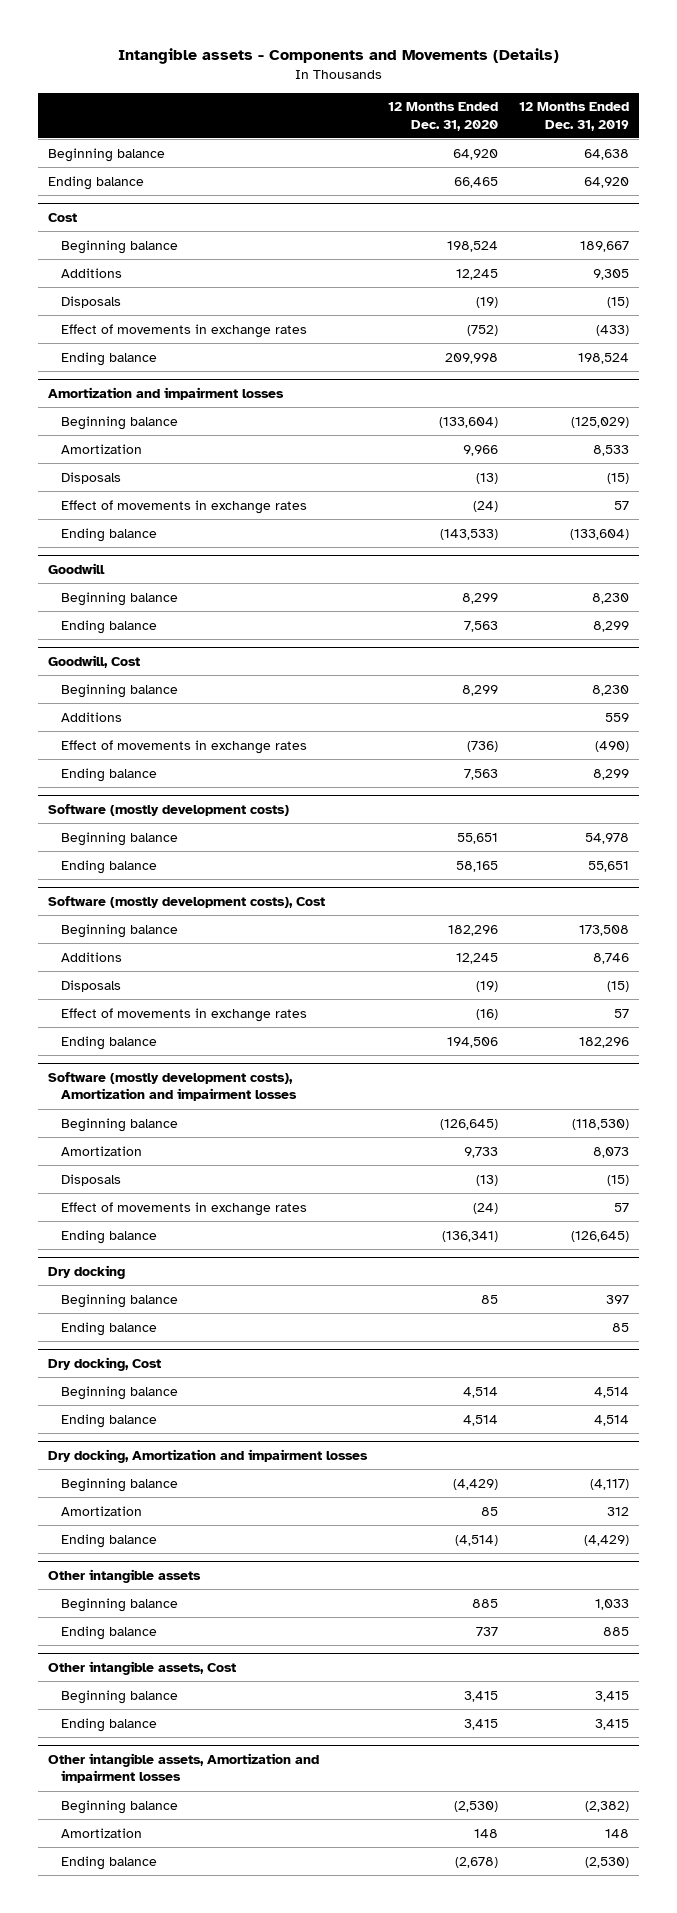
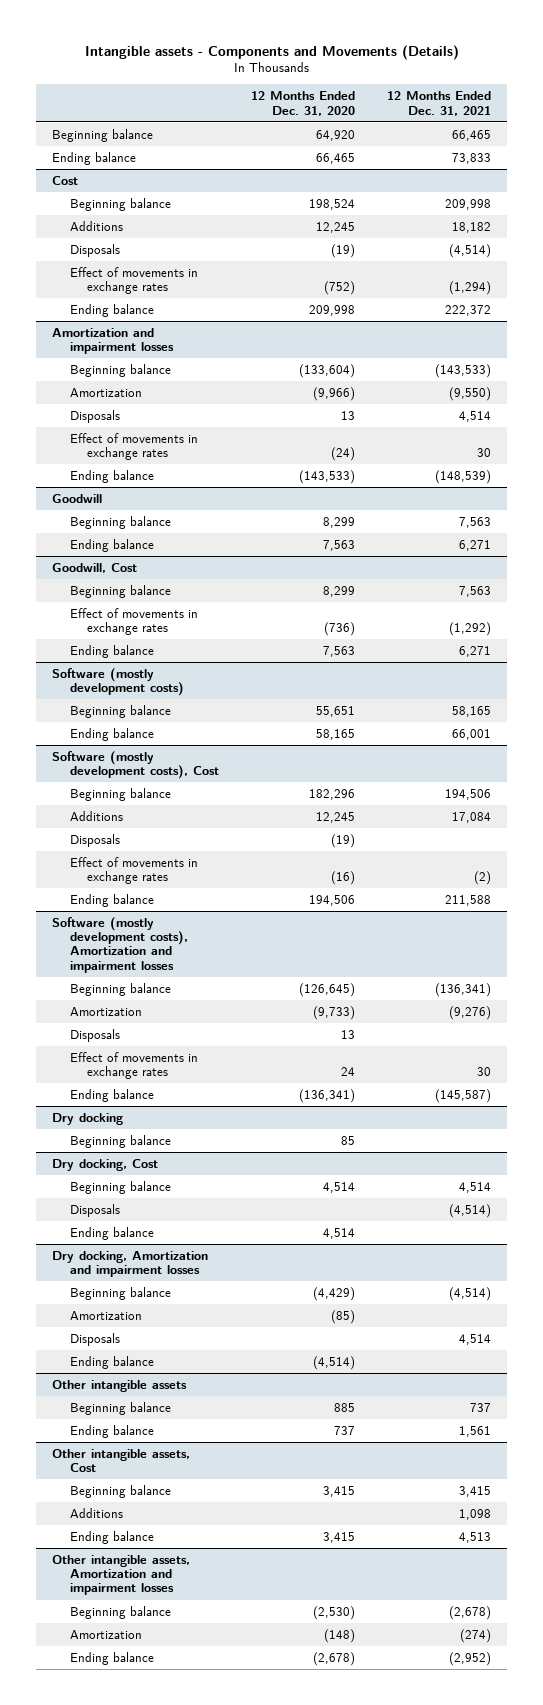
- | 12 Months Ended Dec. 31, 2020 | 12 Months Ended Dec. 31, 2019
+ | 12 Months Ended Dec. 31, 2020 | 12 Months Ended Dec. 31, 2021
@ Amortization and impairment losses
- Amortization | 9,966 | 8,533
- Disposals | (13) | (15)
+ Amortization | (9,966) | (9,550)
+ Disposals | 13 | 4,514
@ Goodwill, Cost
- Additions | | 559
@ Software (mostly development costs), Amortization and impairment losses
- Amortization | 9,733 | 8,073
- Disposals | (13) | (15)
- Effect of movements in exchange rates | (24) | 57
+ Amortization | (9,733) | (9,276)
+ Disposals | 13 |
+ Effect of movements in exchange rates | 24 | 30
@ Dry docking
- Ending balance | | 85
@ Dry docking, Cost
+ Disposals | | (4,514)
@ Dry docking, Amortization and impairment losses
- Amortization | 85 | 312
+ Amortization | (85) |
+ Disposals | | 4,514
@ Other intangible assets, Cost
+ Additions | | 1,098
@ Other intangible assets, Amortization and impairment losses
- Amortization | 148 | 148
+ Amortization | (148) | (274)

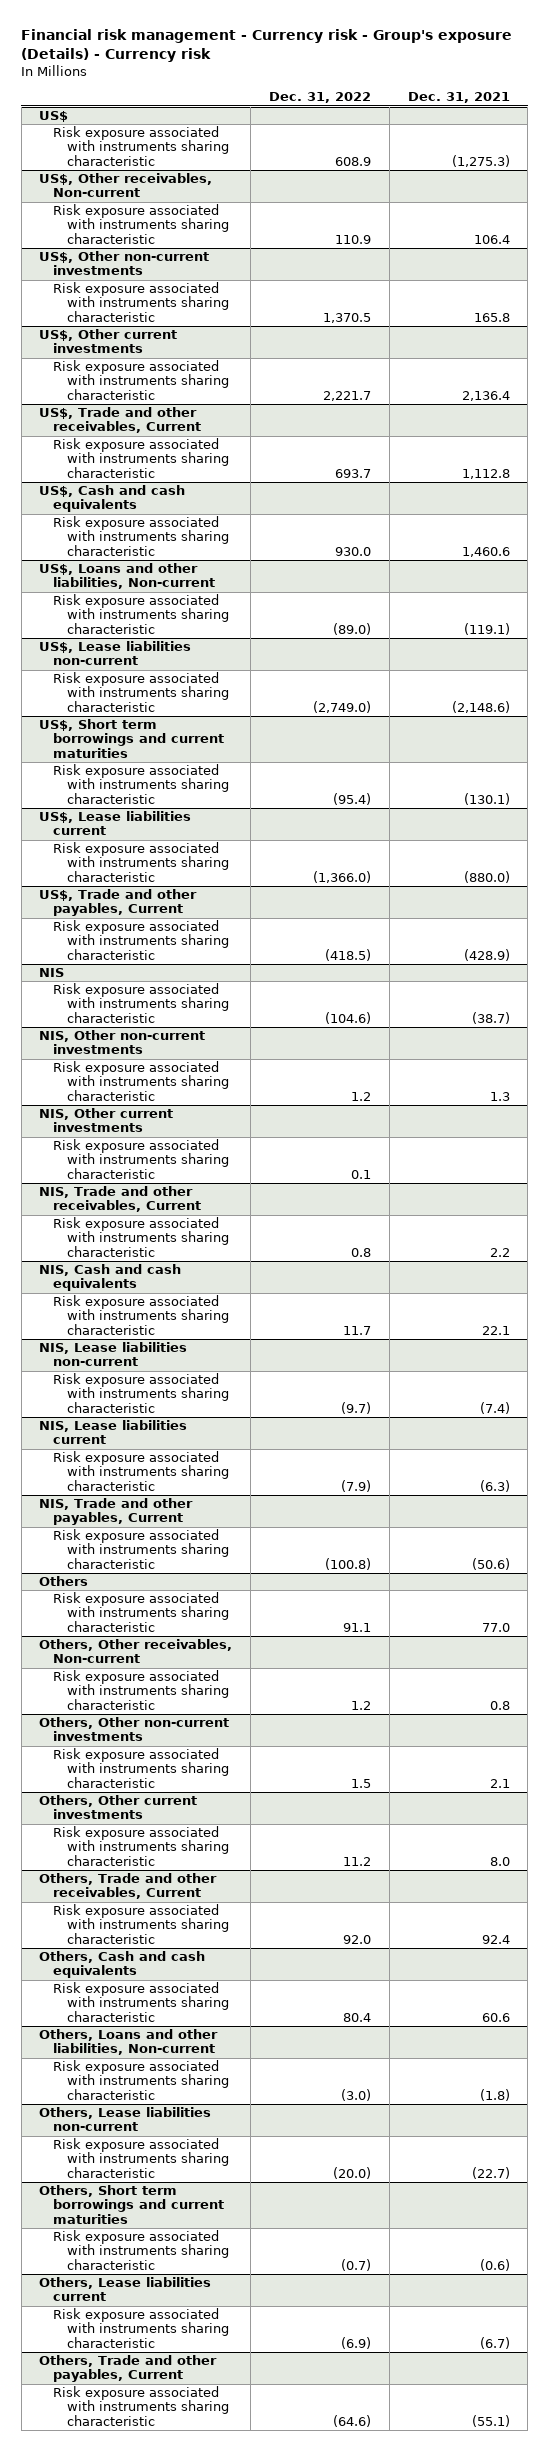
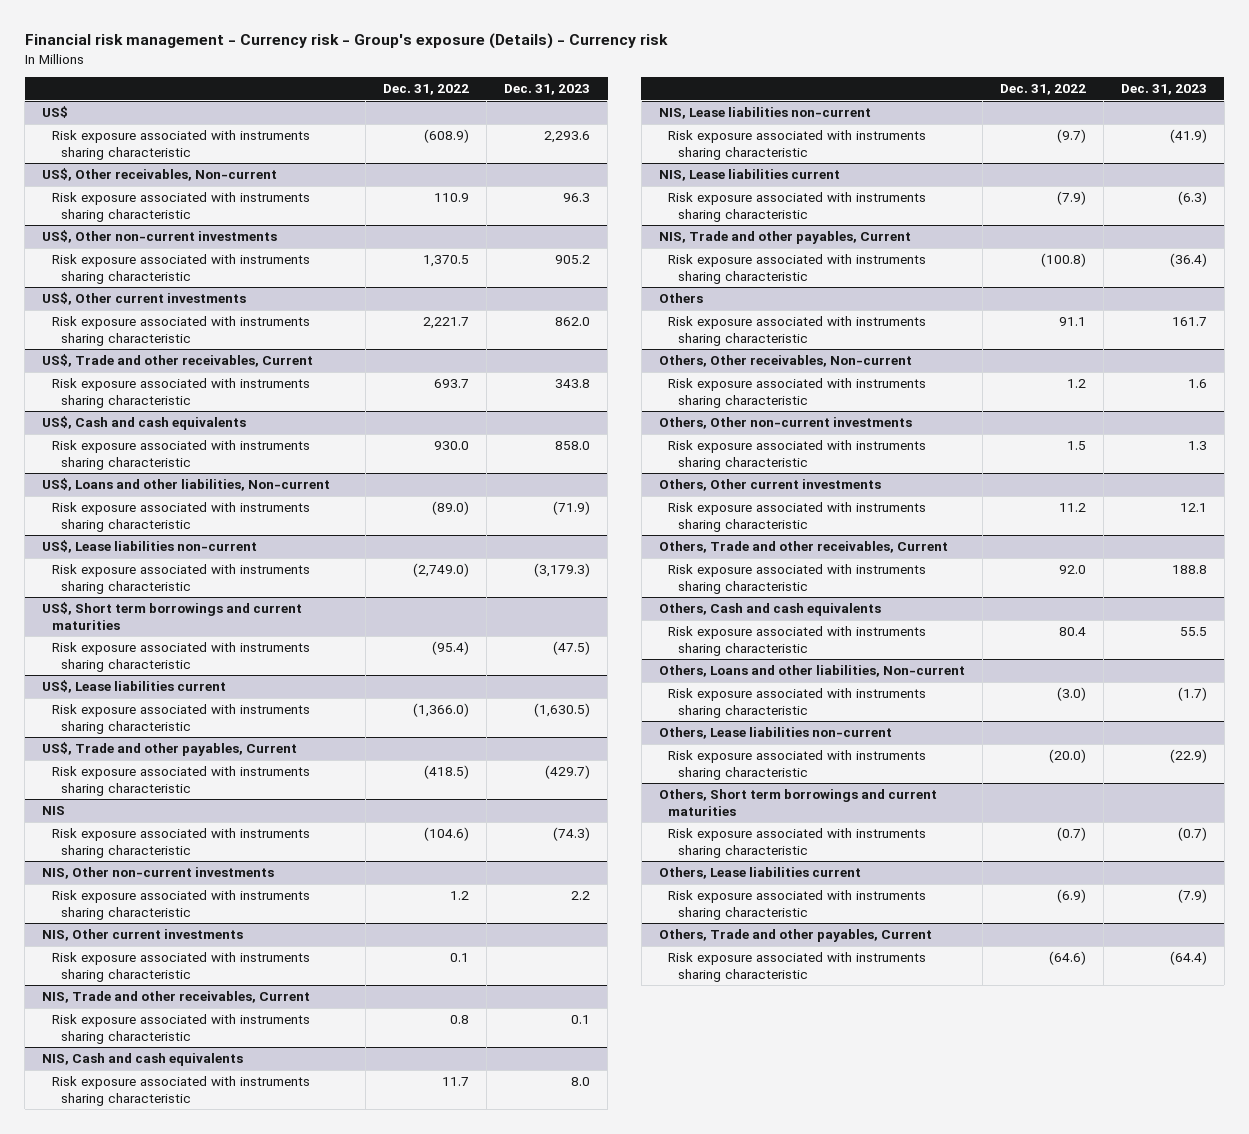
- | Dec. 31, 2022 | Dec. 31, 2021
+ | Dec. 31, 2022 | Dec. 31, 2023
@ US$
- Risk exposure associated with instruments sharing characteristic | 608.9 | (1,275.3)
+ Risk exposure associated with instruments sharing characteristic | (608.9) | 2,293.6

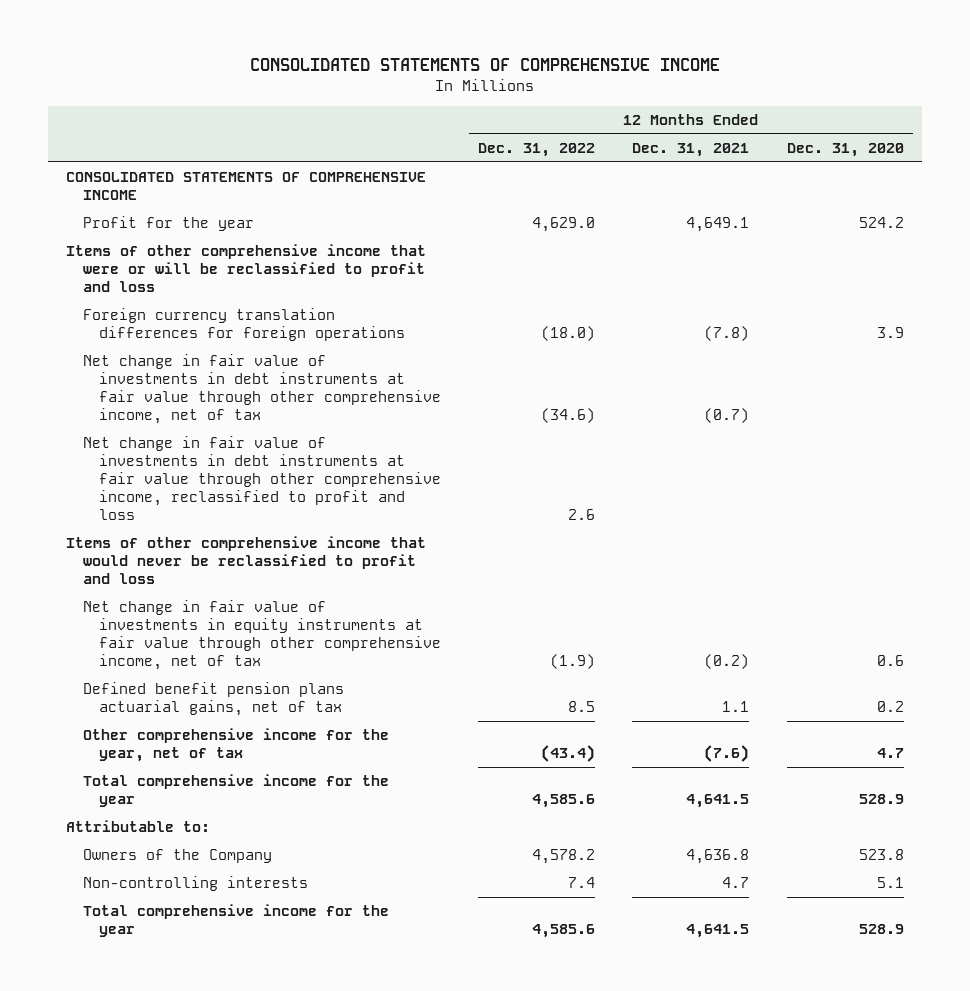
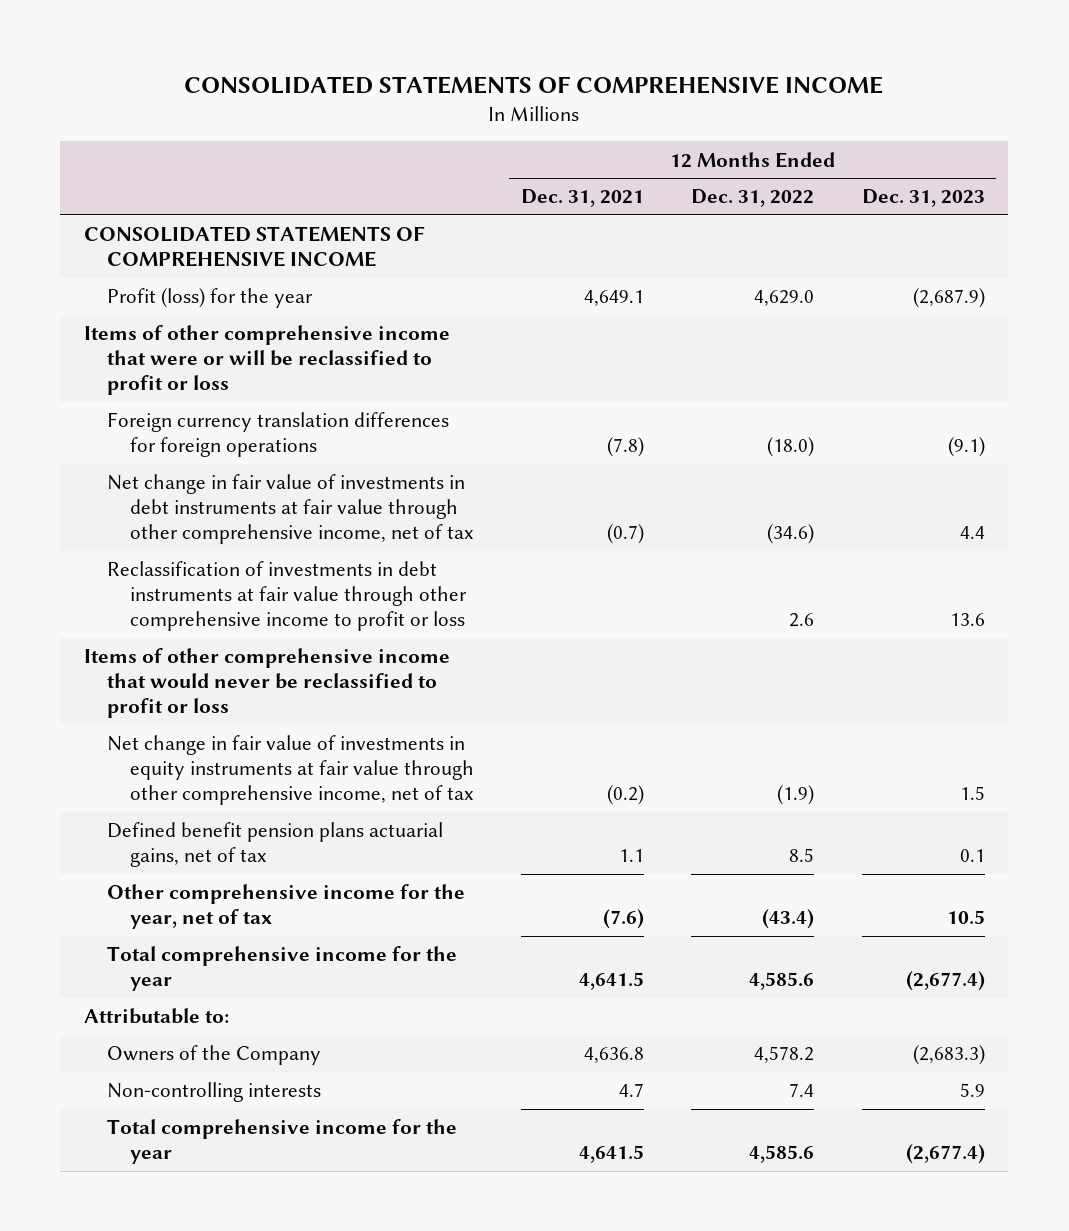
- | 12 Months Ended Dec. 31, 2022 | 12 Months Ended Dec. 31, 2021 | 12 Months Ended Dec. 31, 2020
+ | 12 Months Ended Dec. 31, 2021 | 12 Months Ended Dec. 31, 2022 | 12 Months Ended Dec. 31, 2023
- Profit for the year | 4,629.0 | 4,649.1 | 524.2
- Items of other comprehensive income that were or will be reclassified to profit and loss
+ Profit (loss) for the year | 4,649.1 | 4,629.0 | (2,687.9)
+ Items of other comprehensive income that were or will be reclassified to profit or loss
- Net change in fair value of investments in debt instruments at fair value through other comprehensive income, reclassified to profit and loss | 2.6 | |
- Items of other comprehensive income that would never be reclassified to profit and loss
+ Reclassification of investments in debt instruments at fair value through other comprehensive income to profit or loss | | 2.6 | 13.6
+ Items of other comprehensive income that would never be reclassified to profit or loss

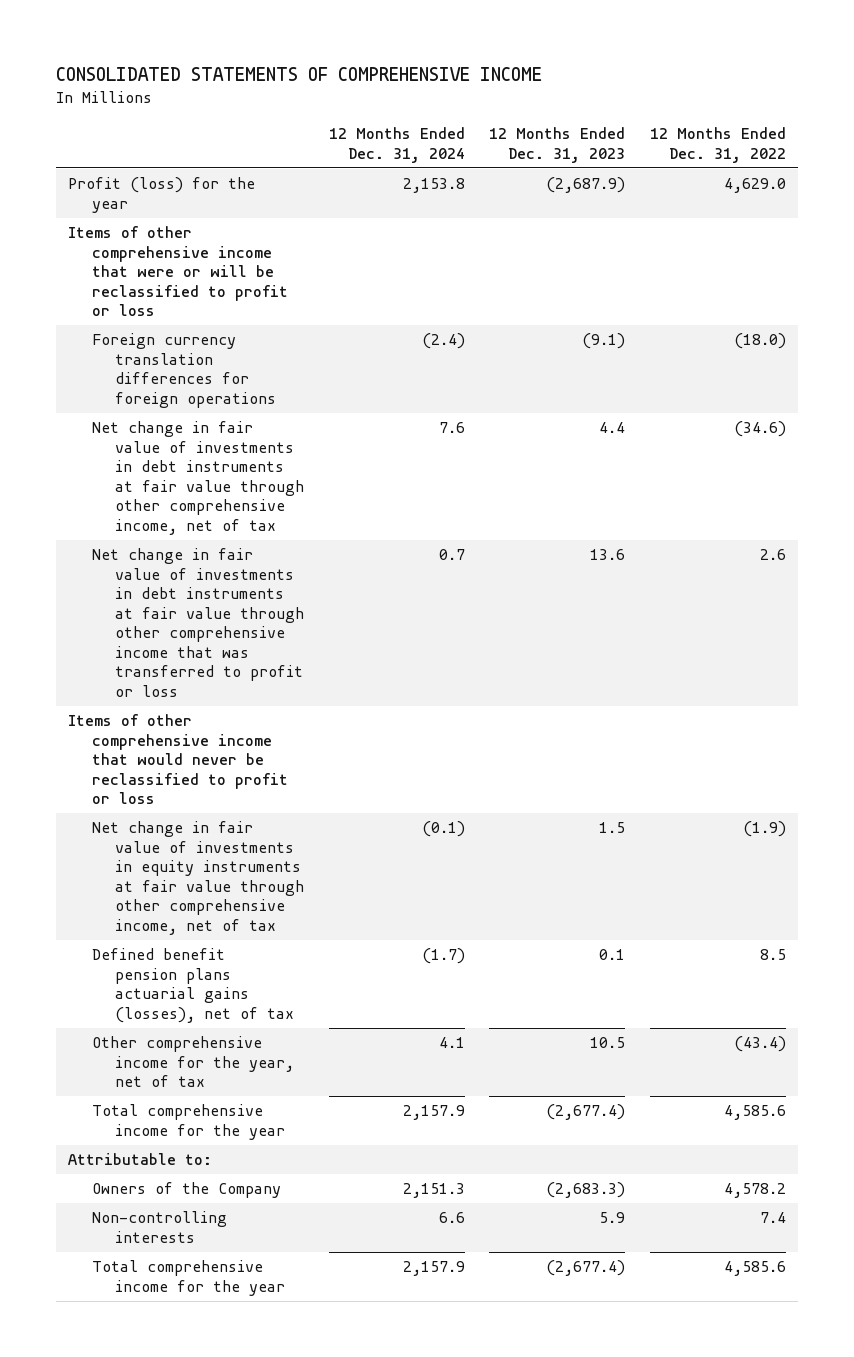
- | 12 Months Ended Dec. 31, 2021 | 12 Months Ended Dec. 31, 2022 | 12 Months Ended Dec. 31, 2023
+ | 12 Months Ended Dec. 31, 2024 | 12 Months Ended Dec. 31, 2023 | 12 Months Ended Dec. 31, 2022
- CONSOLIDATED STATEMENTS OF COMPREHENSIVE INCOME
- Reclassification of investments in debt instruments at fair value through other comprehensive income to profit or loss | | 2.6 | 13.6
+ Net change in fair value of investments in debt instruments at fair value through other comprehensive income that was transferred to profit or loss | 0.7 | 13.6 | 2.6
- Defined benefit pension plans actuarial gains, net of tax | 1.1 | 8.5 | 0.1
+ Defined benefit pension plans actuarial gains (losses), net of tax | (1.7) | 0.1 | 8.5

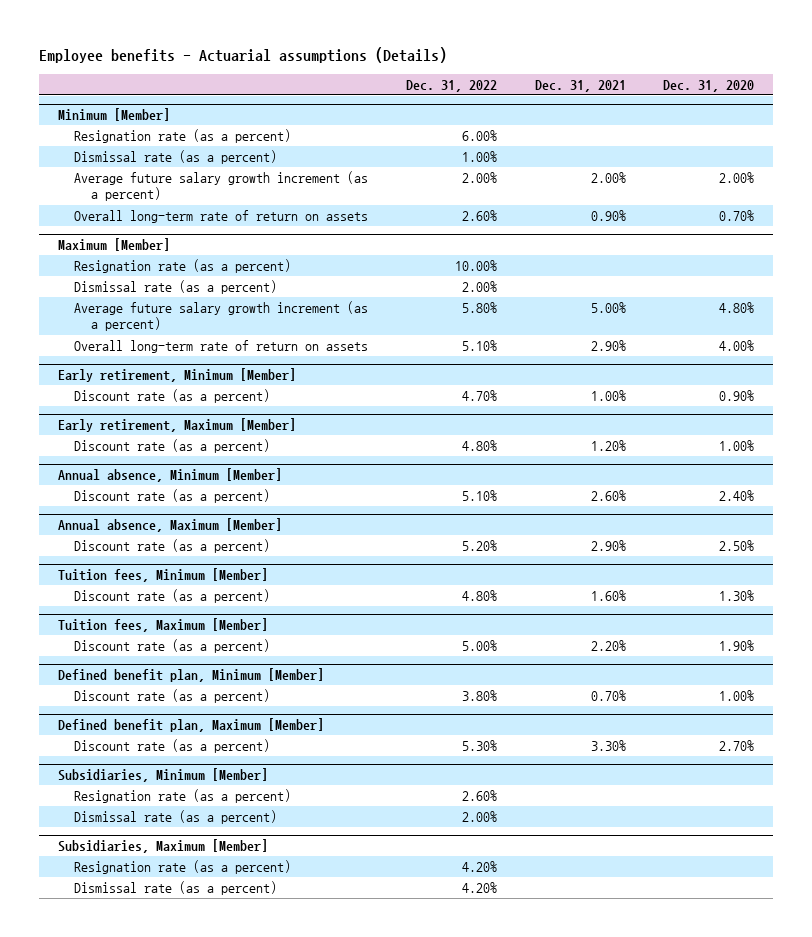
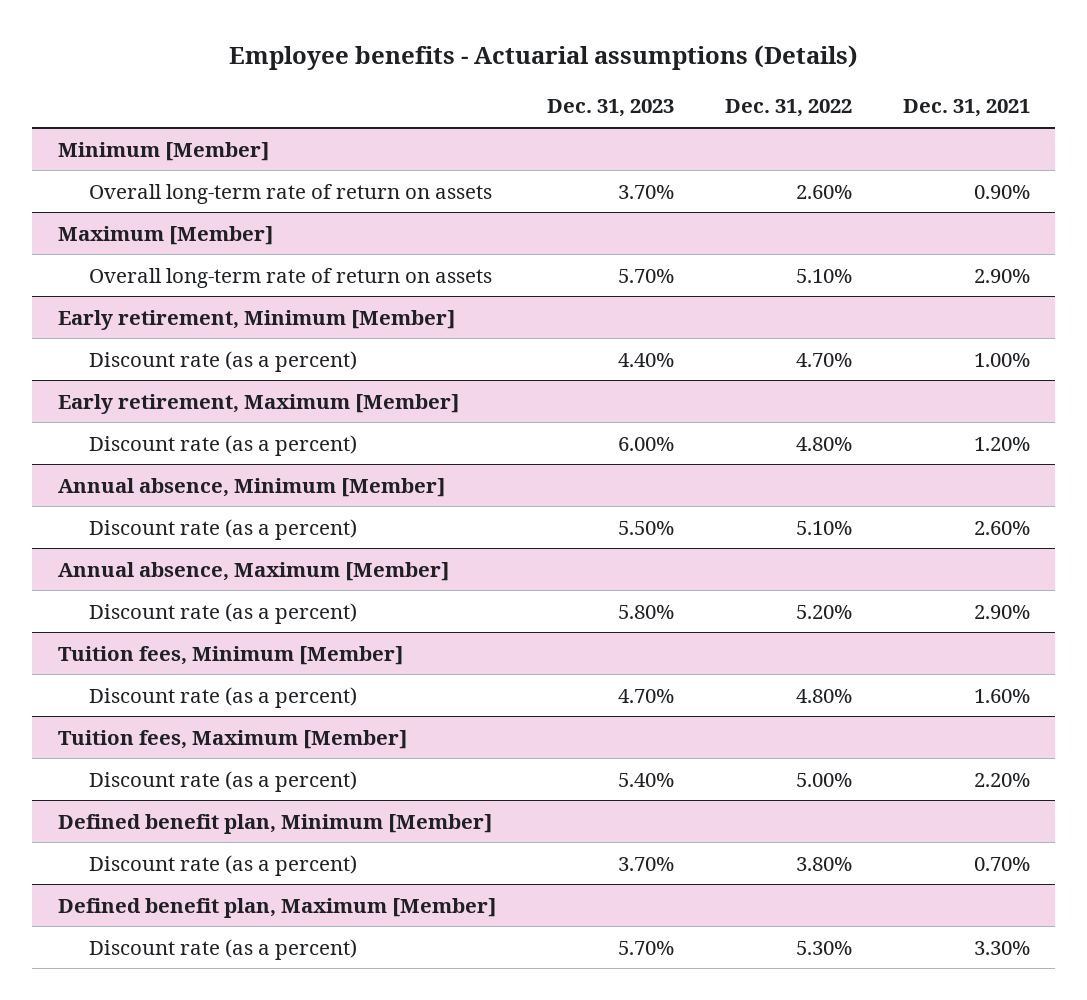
- | Dec. 31, 2022 | Dec. 31, 2021 | Dec. 31, 2020
+ | Dec. 31, 2023 | Dec. 31, 2022 | Dec. 31, 2021
@ Minimum [Member]
- Resignation rate (as a percent) | 6.00% | |
- Dismissal rate (as a percent) | 1.00% | |
- Average future salary growth increment (as a percent) | 2.00% | 2.00% | 2.00%
@ Maximum [Member]
- Resignation rate (as a percent) | 10.00% | |
- Dismissal rate (as a percent) | 2.00% | |
- Average future salary growth increment (as a percent) | 5.80% | 5.00% | 4.80%
- Subsidiaries, Minimum [Member]
- Resignation rate (as a percent) | 2.60% | |
- Dismissal rate (as a percent) | 2.00% | |
- Subsidiaries, Maximum [Member]
- Resignation rate (as a percent) | 4.20% | |
- Dismissal rate (as a percent) | 4.20% | |

